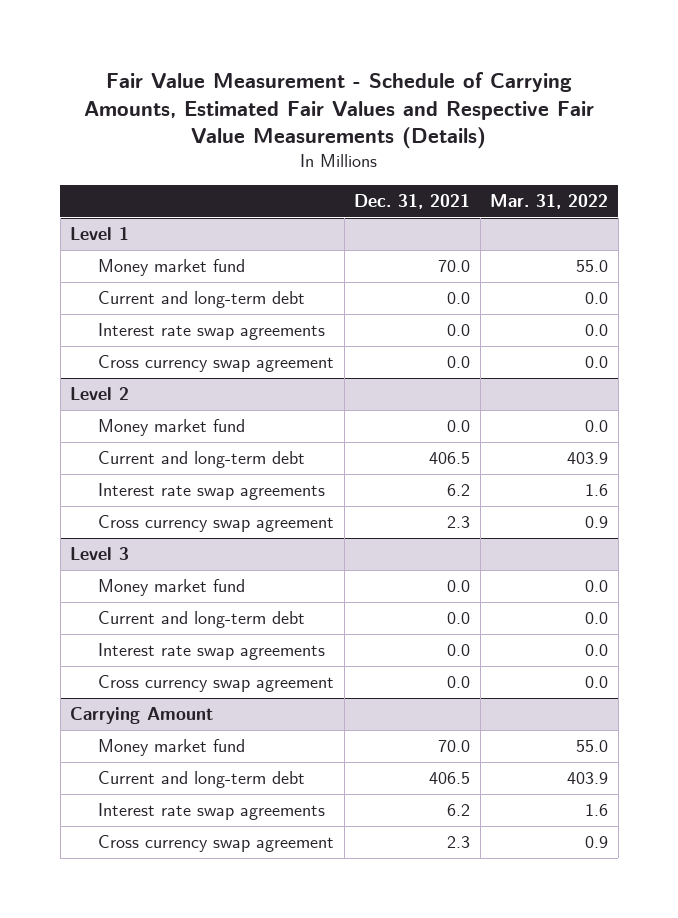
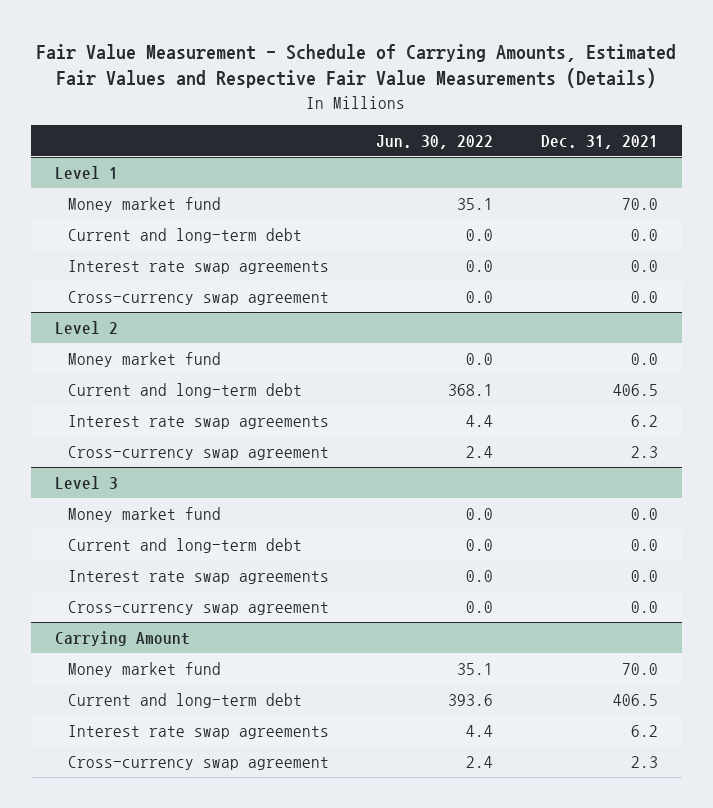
- | Dec. 31, 2021 | Mar. 31, 2022
+ | Jun. 30, 2022 | Dec. 31, 2021
@ Level 1
- Cross currency swap agreement | 0.0 | 0.0
+ Cross-currency swap agreement | 0.0 | 0.0
@ Level 2
- Cross currency swap agreement | 2.3 | 0.9
+ Cross-currency swap agreement | 2.4 | 2.3
@ Level 3
- Cross currency swap agreement | 0.0 | 0.0
+ Cross-currency swap agreement | 0.0 | 0.0
@ Carrying Amount
- Cross currency swap agreement | 2.3 | 0.9
+ Cross-currency swap agreement | 2.4 | 2.3

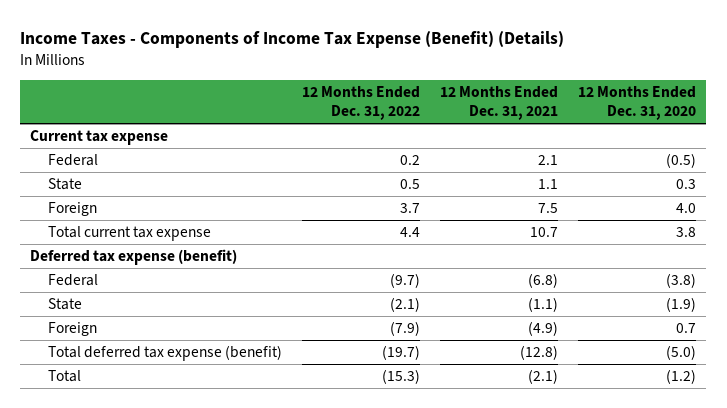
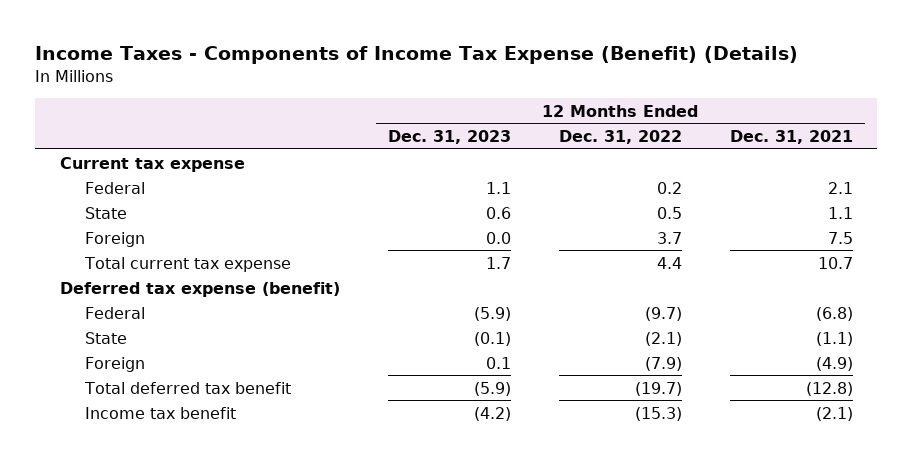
- | 12 Months Ended Dec. 31, 2022 | 12 Months Ended Dec. 31, 2021 | 12 Months Ended Dec. 31, 2020
+ | 12 Months Ended Dec. 31, 2023 | 12 Months Ended Dec. 31, 2022 | 12 Months Ended Dec. 31, 2021
- Total deferred tax expense (benefit) | (19.7) | (12.8) | (5.0)
- Total | (15.3) | (2.1) | (1.2)
+ Total deferred tax benefit | (5.9) | (19.7) | (12.8)
+ Income tax benefit | (4.2) | (15.3) | (2.1)

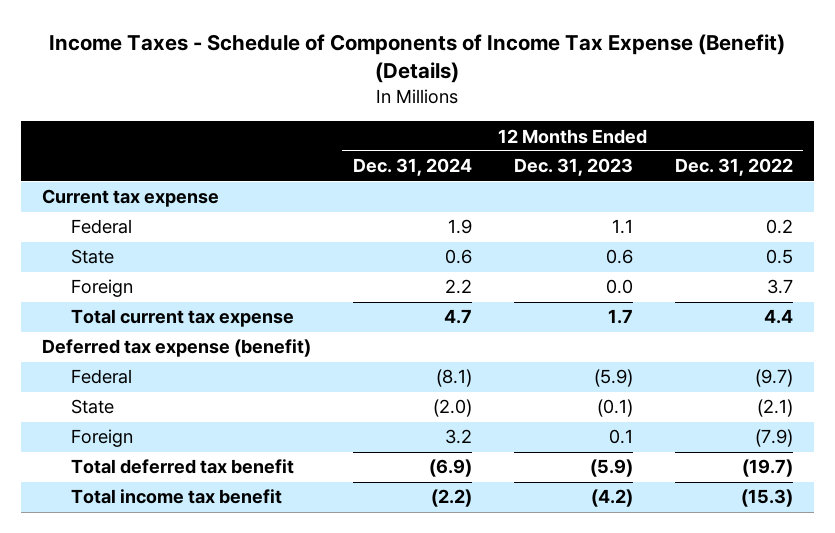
- Income Taxes - Components of Income Tax Expense (Benefit) (Details)
+ Income Taxes - Schedule of Components of Income Tax Expense (Benefit) (Details)
- | 12 Months Ended Dec. 31, 2023 | 12 Months Ended Dec. 31, 2022 | 12 Months Ended Dec. 31, 2021
+ | 12 Months Ended Dec. 31, 2024 | 12 Months Ended Dec. 31, 2023 | 12 Months Ended Dec. 31, 2022
- Income tax benefit | (4.2) | (15.3) | (2.1)
+ Total income tax benefit | (2.2) | (4.2) | (15.3)

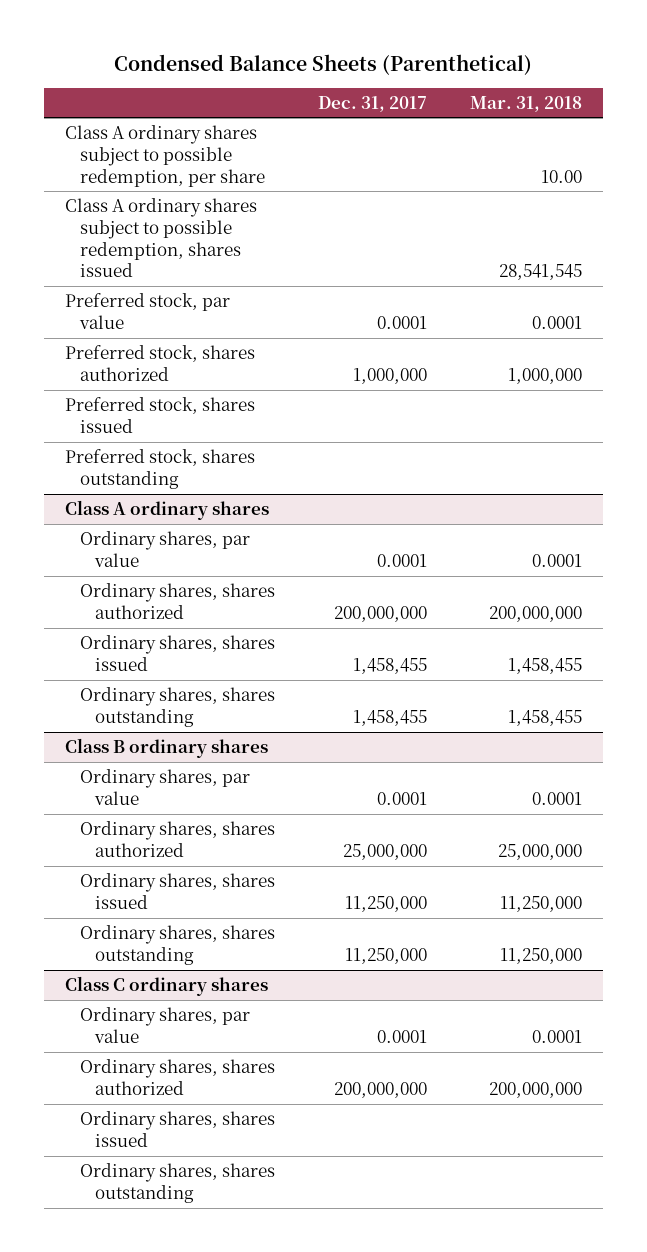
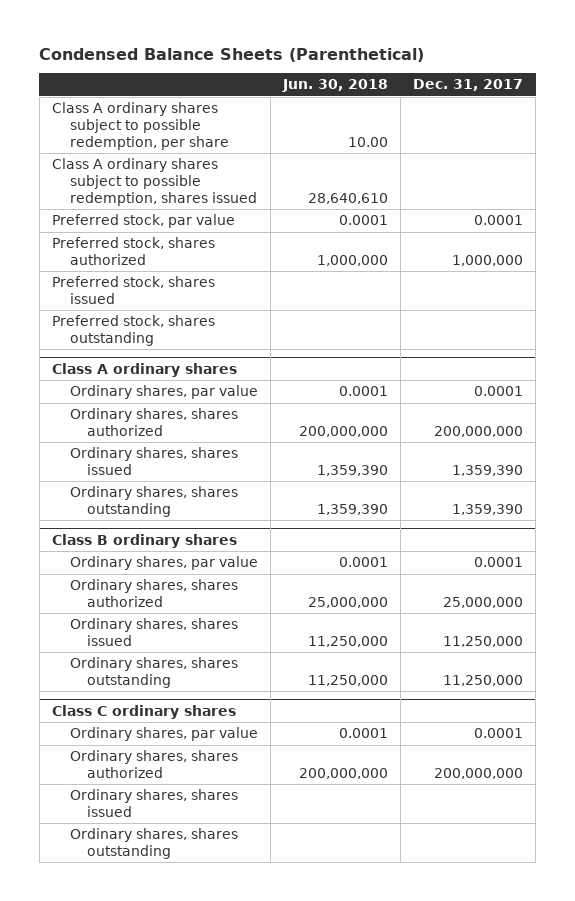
- | Dec. 31, 2017 | Mar. 31, 2018
+ | Jun. 30, 2018 | Dec. 31, 2017
@ Class A ordinary shares
- Ordinary shares, shares issued | 1,458,455 | 1,458,455
- Ordinary shares, shares outstanding | 1,458,455 | 1,458,455
+ Ordinary shares, shares issued | 1,359,390 | 1,359,390
+ Ordinary shares, shares outstanding | 1,359,390 | 1,359,390

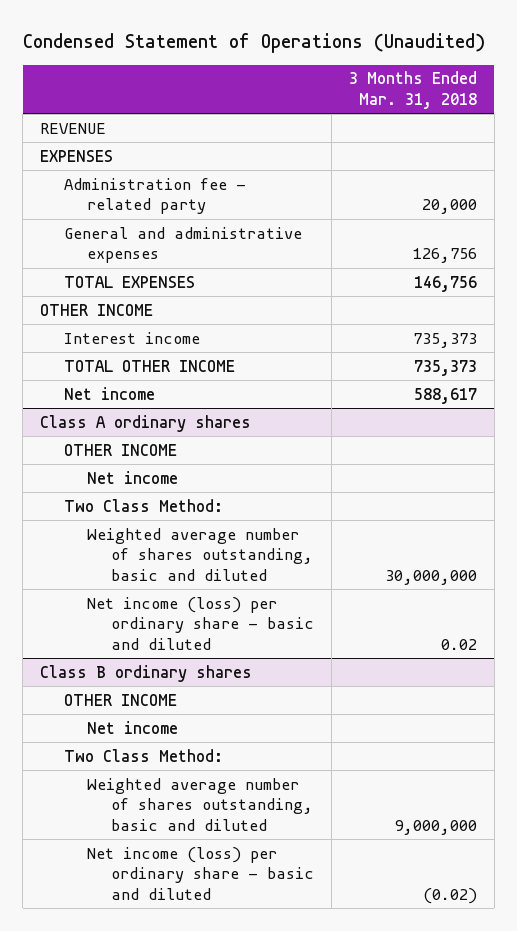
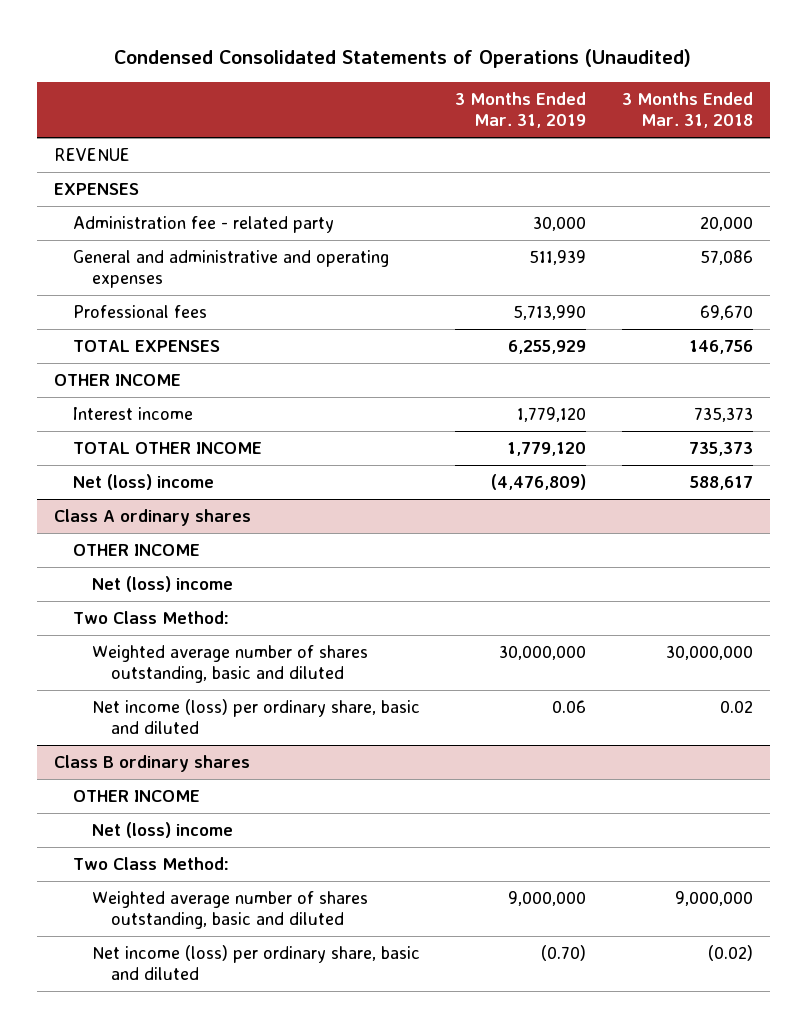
- Condensed Statement of Operations (Unaudited)
+ Condensed Consolidated Statements of Operations (Unaudited)
- | 3 Months Ended Mar. 31, 2018
+ | 3 Months Ended Mar. 31, 2019 | 3 Months Ended Mar. 31, 2018
- General and administrative expenses | 126,756
+ General and administrative and operating expenses | 511,939 | 57,086
+ Professional fees | 5,713,990 | 69,670
- Net income | 588,617
+ Net (loss) income | (4,476,809) | 588,617
@ Class A ordinary shares
- Net income
+ Net (loss) income
- Net income (loss) per ordinary share - basic and diluted | 0.02
+ Net income (loss) per ordinary share, basic and diluted | 0.06 | 0.02
@ Class B ordinary shares
- Net income
+ Net (loss) income
- Net income (loss) per ordinary share - basic and diluted | (0.02)
+ Net income (loss) per ordinary share, basic and diluted | (0.70) | (0.02)

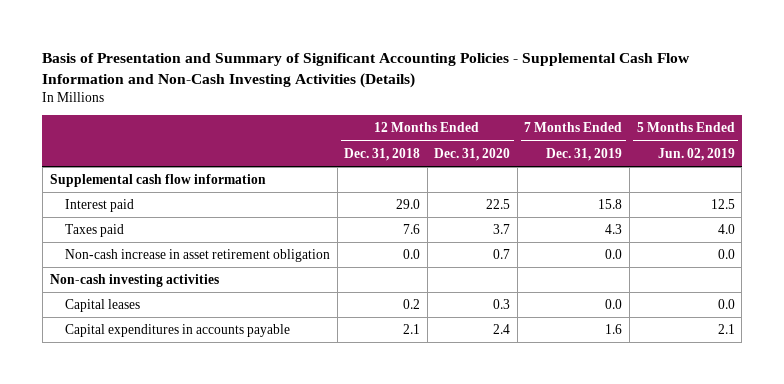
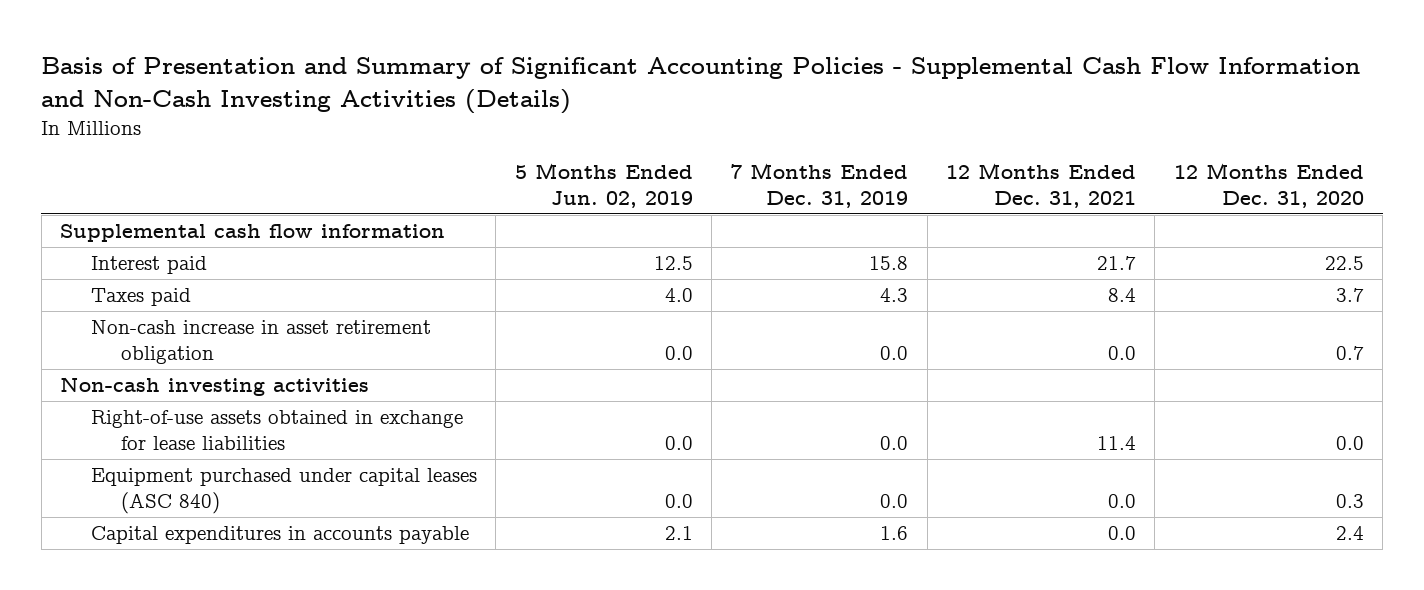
- | 12 Months Ended Dec. 31, 2018 | 12 Months Ended Dec. 31, 2020 | 7 Months Ended Dec. 31, 2019 | 5 Months Ended Jun. 02, 2019
+ | 5 Months Ended Jun. 02, 2019 | 7 Months Ended Dec. 31, 2019 | 12 Months Ended Dec. 31, 2021 | 12 Months Ended Dec. 31, 2020
- Capital leases | 0.2 | 0.3 | 0.0 | 0.0
+ Right-of-use assets obtained in exchange for lease liabilities | 0.0 | 0.0 | 11.4 | 0.0
+ Equipment purchased under capital leases (ASC 840) | 0.0 | 0.0 | 0.0 | 0.3

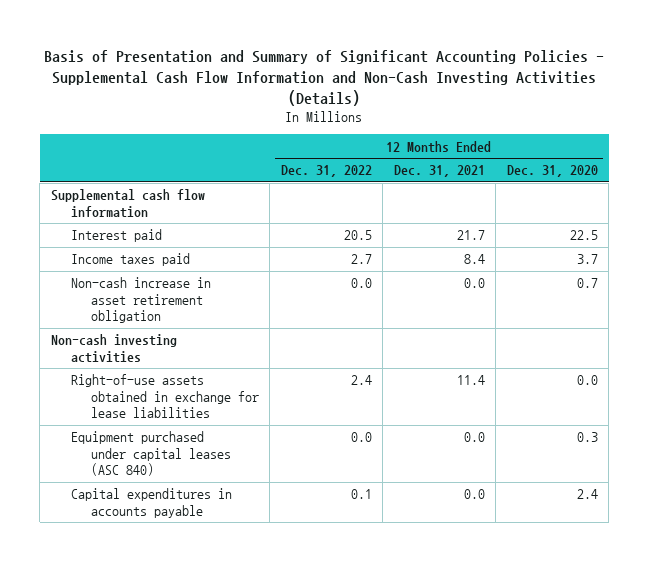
- | 5 Months Ended Jun. 02, 2019 | 7 Months Ended Dec. 31, 2019 | 12 Months Ended Dec. 31, 2021 | 12 Months Ended Dec. 31, 2020
+ | 12 Months Ended Dec. 31, 2022 | 12 Months Ended Dec. 31, 2021 | 12 Months Ended Dec. 31, 2020
- Taxes paid | 4.0 | 4.3 | 8.4 | 3.7
+ Income taxes paid | 2.7 | 8.4 | 3.7

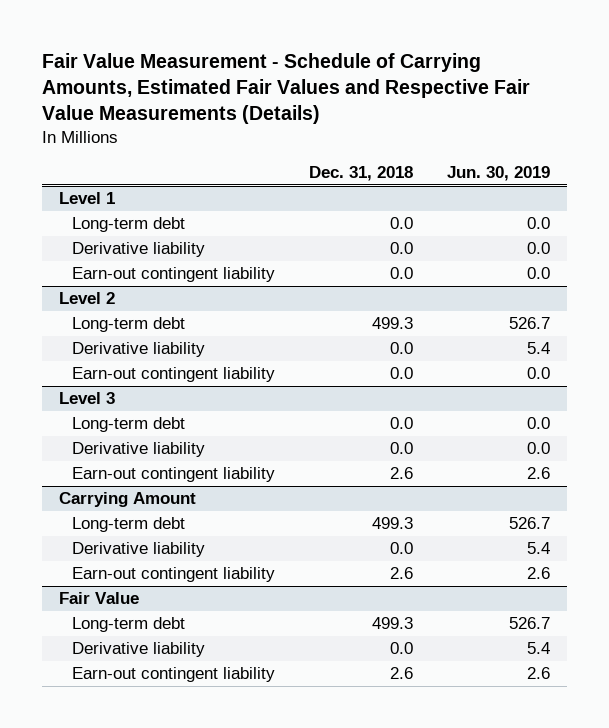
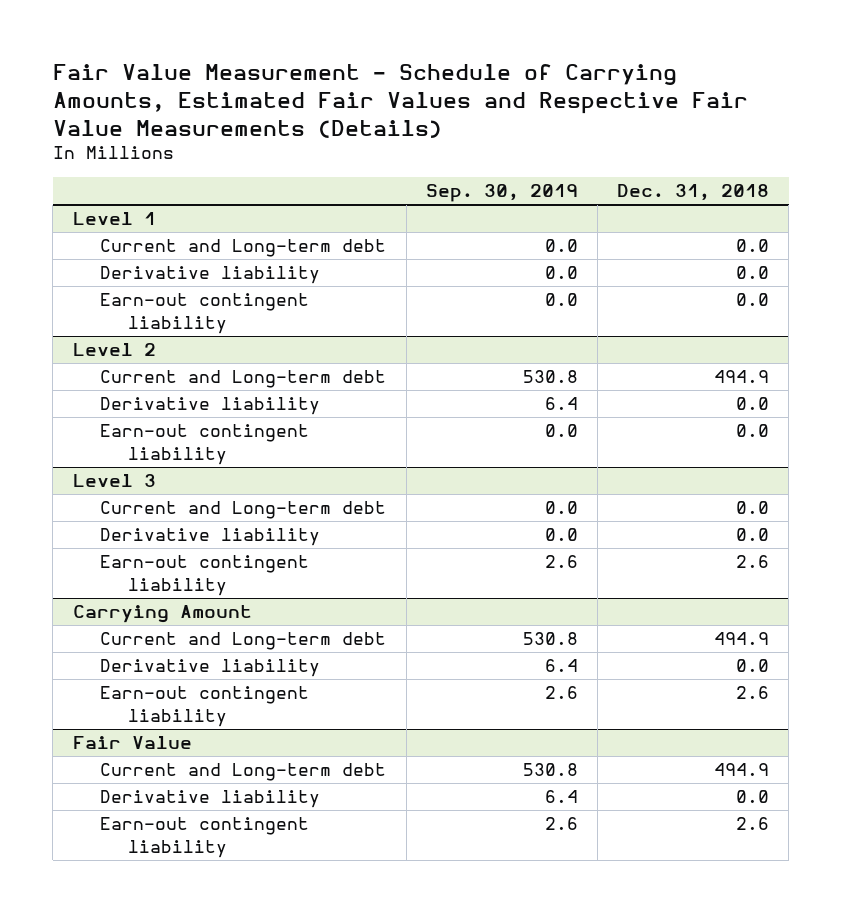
- | Dec. 31, 2018 | Jun. 30, 2019
+ | Sep. 30, 2019 | Dec. 31, 2018
@ Level 1
- Long-term debt | 0.0 | 0.0
+ Current and Long-term debt | 0.0 | 0.0
@ Level 2
- Long-term debt | 499.3 | 526.7
+ Current and Long-term debt | 530.8 | 494.9
@ Level 3
- Long-term debt | 0.0 | 0.0
+ Current and Long-term debt | 0.0 | 0.0
@ Carrying Amount
- Long-term debt | 499.3 | 526.7
+ Current and Long-term debt | 530.8 | 494.9
@ Fair Value
- Long-term debt | 499.3 | 526.7
+ Current and Long-term debt | 530.8 | 494.9

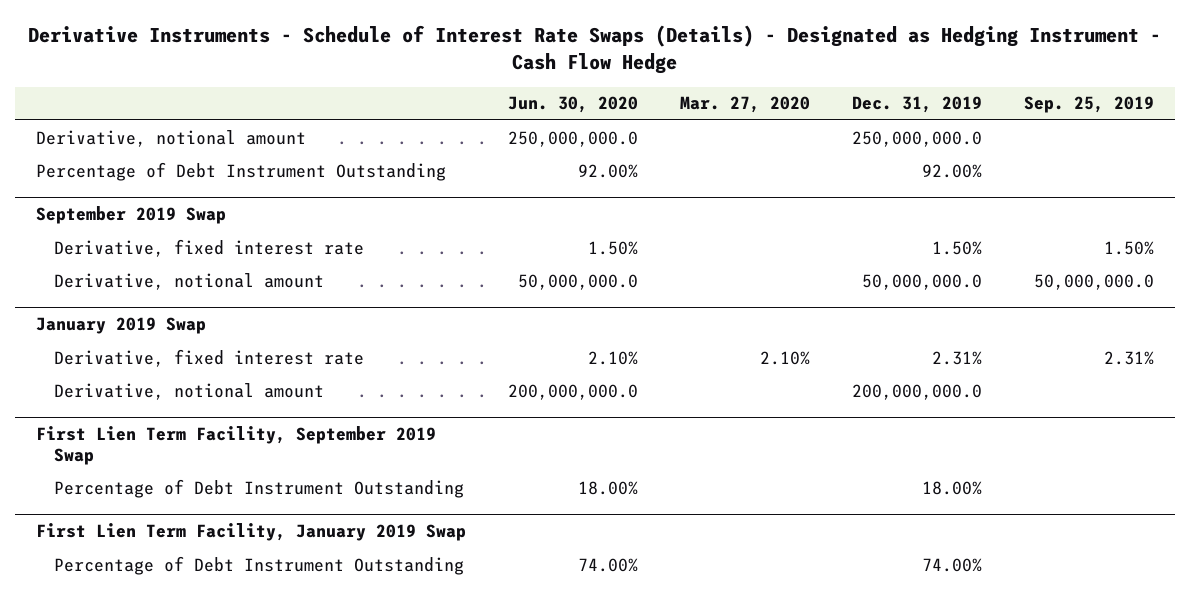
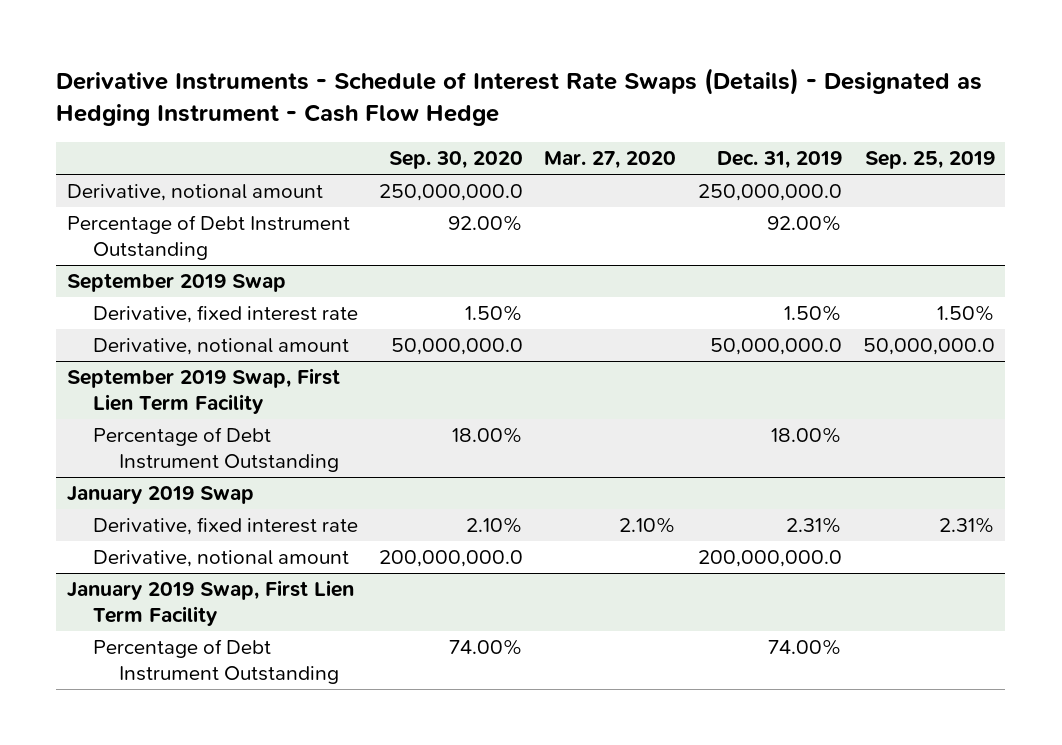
- | Jun. 30, 2020 | Mar. 27, 2020 | Dec. 31, 2019 | Sep. 25, 2019
+ | Sep. 30, 2020 | Mar. 27, 2020 | Dec. 31, 2019 | Sep. 25, 2019
+ September 2019 Swap, First Lien Term Facility
+ Percentage of Debt Instrument Outstanding | 18.00% | | 18.00% |
- First Lien Term Facility, September 2019 Swap
- Percentage of Debt Instrument Outstanding | 18.00% | | 18.00% |
- First Lien Term Facility, January 2019 Swap
+ January 2019 Swap, First Lien Term Facility

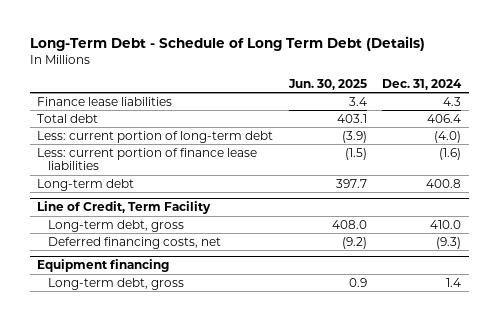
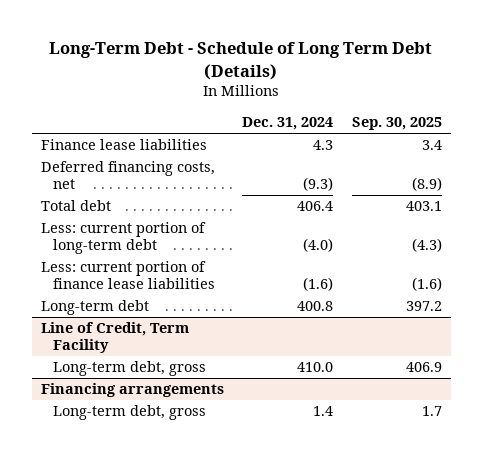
- | Jun. 30, 2025 | Dec. 31, 2024
+ | Dec. 31, 2024 | Sep. 30, 2025
+ Deferred financing costs, net | (9.3) | (8.9)
@ Line of Credit, Term Facility
- Deferred financing costs, net | (9.2) | (9.3)
- Equipment financing
+ Financing arrangements

